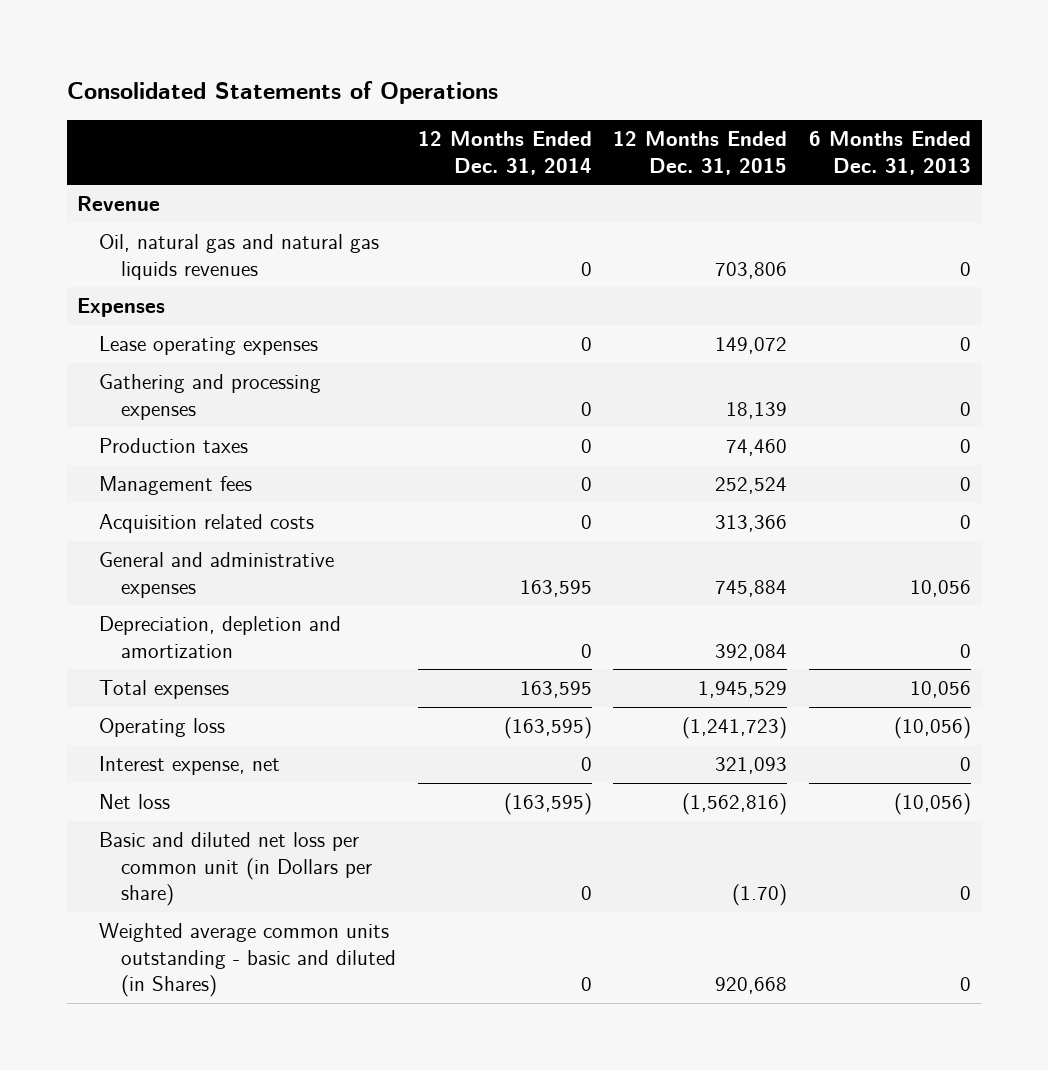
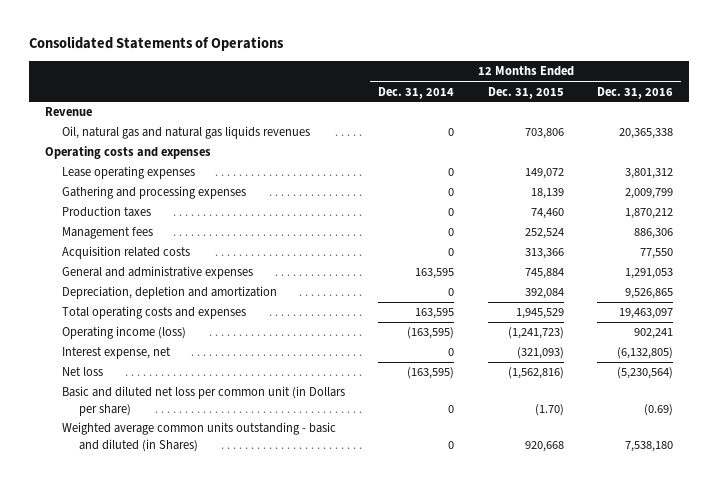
- | 12 Months Ended Dec. 31, 2014 | 12 Months Ended Dec. 31, 2015 | 6 Months Ended Dec. 31, 2013
+ | 12 Months Ended Dec. 31, 2014 | 12 Months Ended Dec. 31, 2015 | 12 Months Ended Dec. 31, 2016
- Expenses
+ Operating costs and expenses
- Total expenses | 163,595 | 1,945,529 | 10,056
- Operating loss | (163,595) | (1,241,723) | (10,056)
- Interest expense, net | 0 | 321,093 | 0
+ Total operating costs and expenses | 163,595 | 1,945,529 | 19,463,097
+ Operating income (loss) | (163,595) | (1,241,723) | 902,241
+ Interest expense, net | 0 | (321,093) | (6,132,805)

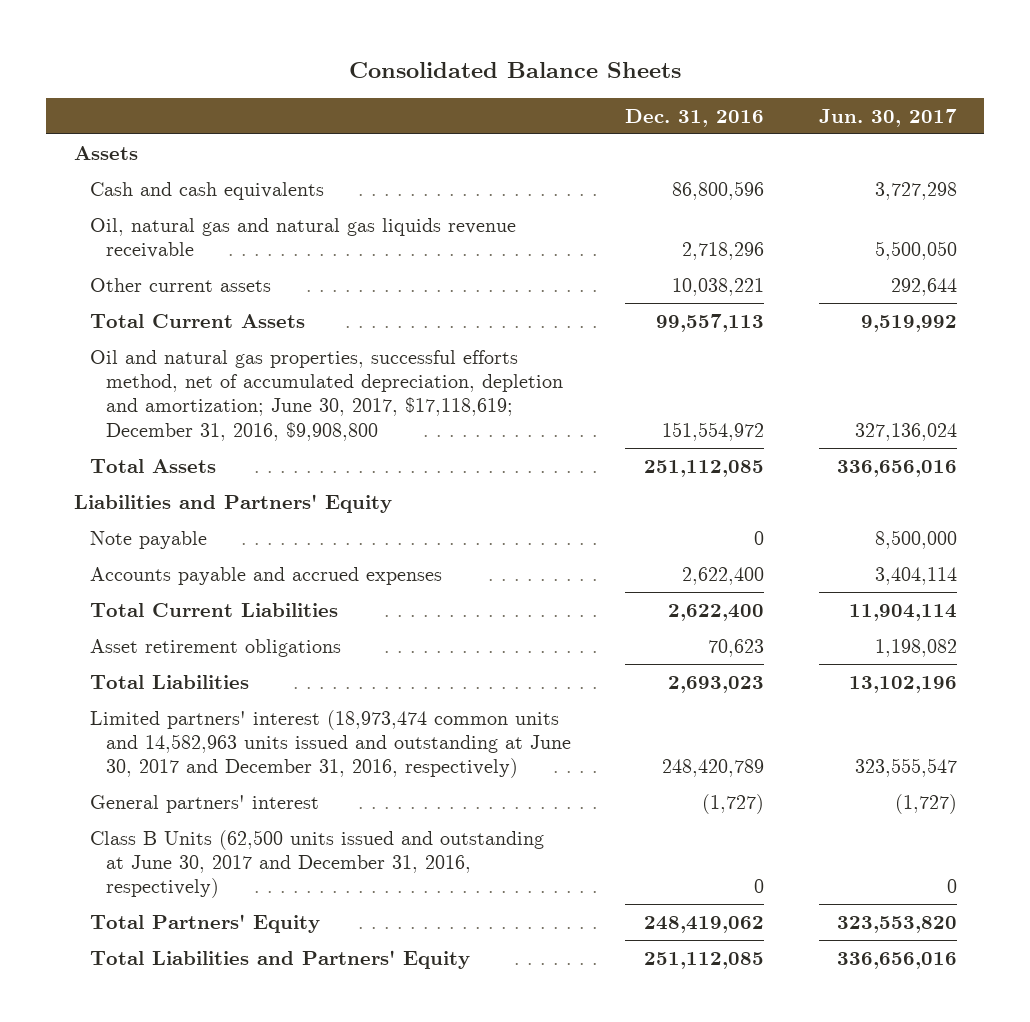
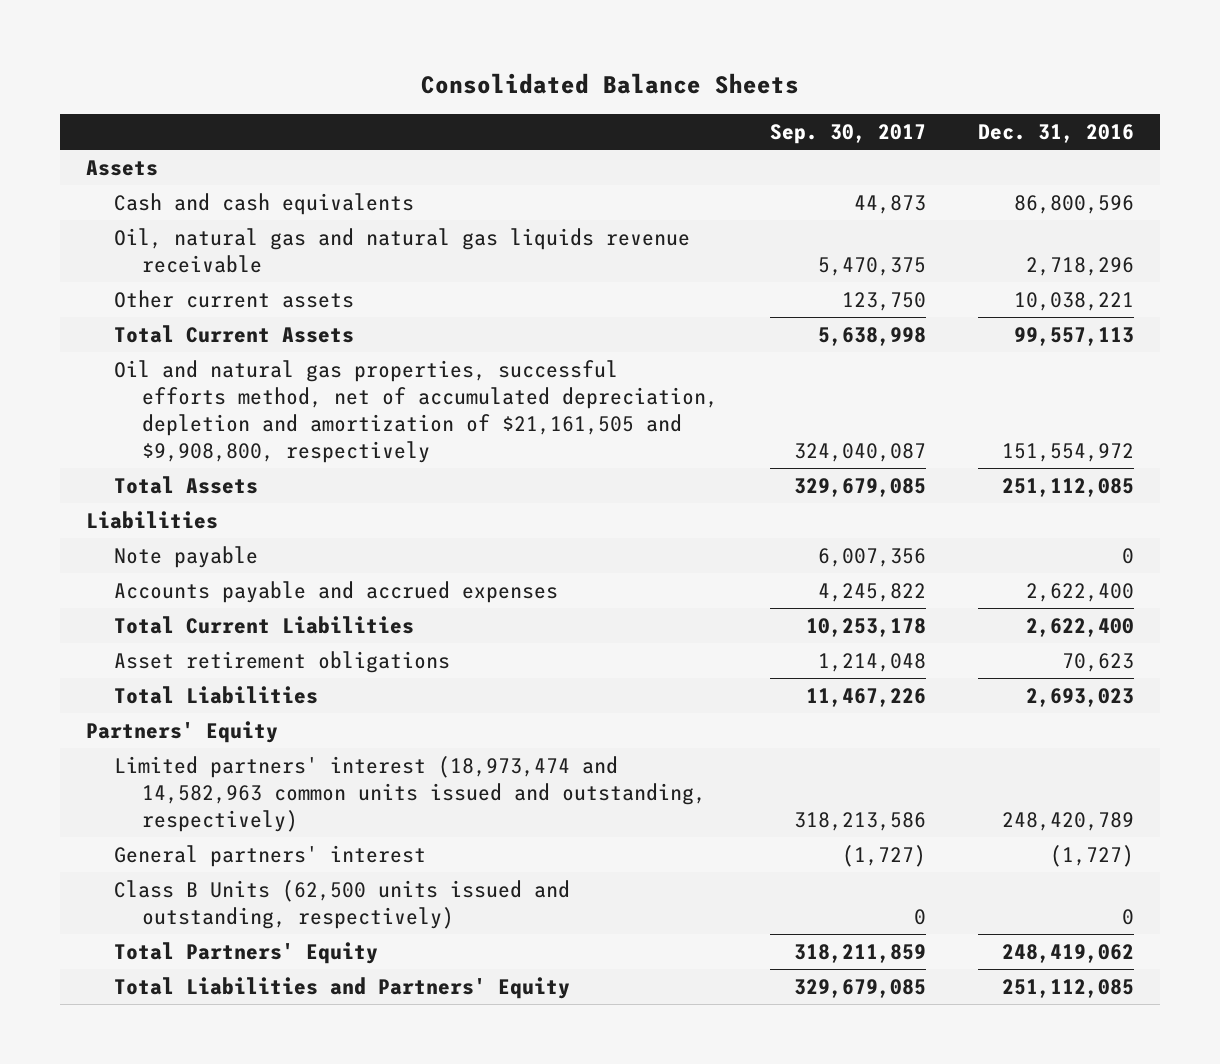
- | Dec. 31, 2016 | Jun. 30, 2017
+ | Sep. 30, 2017 | Dec. 31, 2016
- Oil and natural gas properties, successful efforts method, net of accumulated depreciation, depletion and amortization; June 30, 2017, $17,118,619; December 31, 2016, $9,908,800 | 151,554,972 | 327,136,024
+ Oil and natural gas properties, successful efforts method, net of accumulated depreciation, depletion and amortization of $21,161,505 and $9,908,800, respectively | 324,040,087 | 151,554,972
- Liabilities and Partners' Equity
+ Liabilities
- Limited partners' interest (18,973,474 common units and 14,582,963 units issued and outstanding at June 30, 2017 and December 31, 2016, respectively) | 248,420,789 | 323,555,547
+ Partners' Equity
+ Limited partners' interest (18,973,474 and 14,582,963 common units issued and outstanding, respectively) | 318,213,586 | 248,420,789
- Class B Units (62,500 units issued and outstanding at June 30, 2017 and December 31, 2016, respectively) | 0 | 0
+ Class B Units (62,500 units issued and outstanding, respectively) | 0 | 0

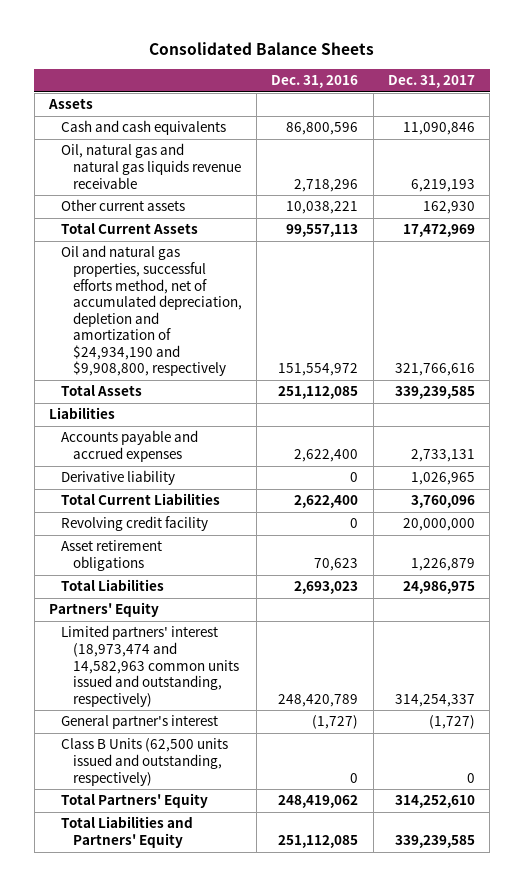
- | Sep. 30, 2017 | Dec. 31, 2016
+ | Dec. 31, 2016 | Dec. 31, 2017
- Oil and natural gas properties, successful efforts method, net of accumulated depreciation, depletion and amortization of $21,161,505 and $9,908,800, respectively | 324,040,087 | 151,554,972
+ Oil and natural gas properties, successful efforts method, net of accumulated depreciation, depletion and amortization of $24,934,190 and $9,908,800, respectively | 151,554,972 | 321,766,616
- Note payable | 6,007,356 | 0
+ Derivative liability | 0 | 1,026,965
+ Revolving credit facility | 0 | 20,000,000
- General partners' interest | (1,727) | (1,727)
+ General partner's interest | (1,727) | (1,727)

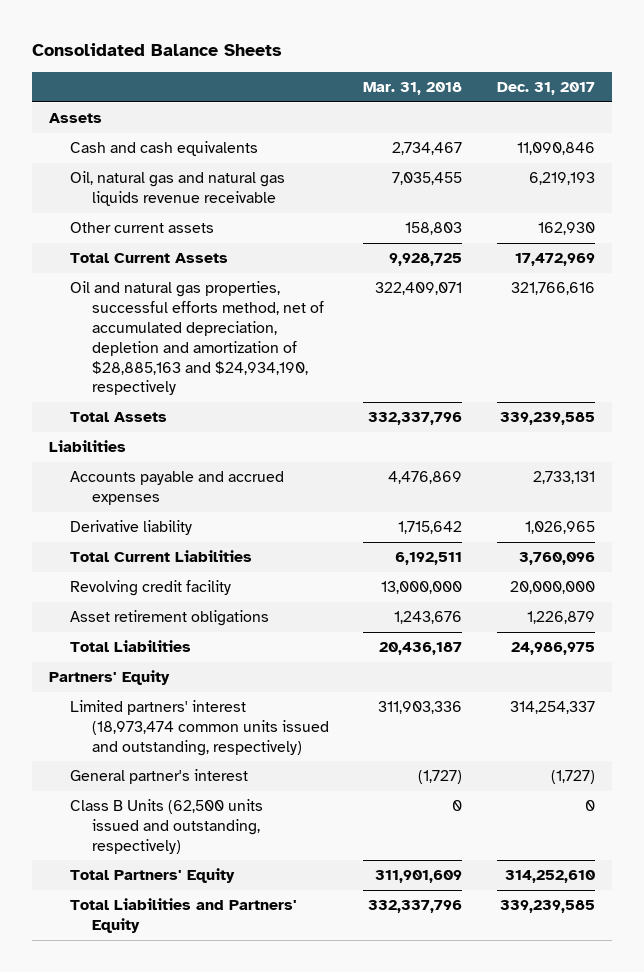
- | Dec. 31, 2016 | Dec. 31, 2017
+ | Mar. 31, 2018 | Dec. 31, 2017
- Oil and natural gas properties, successful efforts method, net of accumulated depreciation, depletion and amortization of $24,934,190 and $9,908,800, respectively | 151,554,972 | 321,766,616
+ Oil and natural gas properties, successful efforts method, net of accumulated depreciation, depletion and amortization of $28,885,163 and $24,934,190, respectively | 322,409,071 | 321,766,616
- Limited partners' interest (18,973,474 and 14,582,963 common units issued and outstanding, respectively) | 248,420,789 | 314,254,337
+ Limited partners' interest (18,973,474 common units issued and outstanding, respectively) | 311,903,336 | 314,254,337

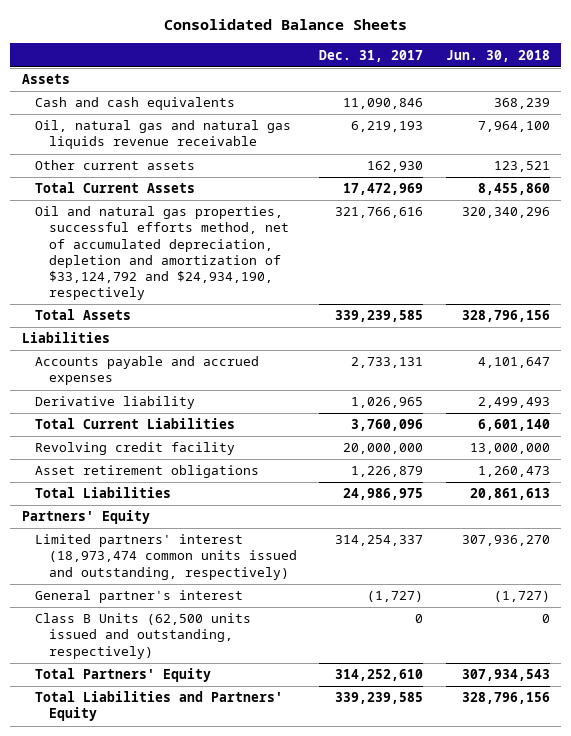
- | Mar. 31, 2018 | Dec. 31, 2017
+ | Dec. 31, 2017 | Jun. 30, 2018
- Oil and natural gas properties, successful efforts method, net of accumulated depreciation, depletion and amortization of $28,885,163 and $24,934,190, respectively | 322,409,071 | 321,766,616
+ Oil and natural gas properties, successful efforts method, net of accumulated depreciation, depletion and amortization of $33,124,792 and $24,934,190, respectively | 321,766,616 | 320,340,296

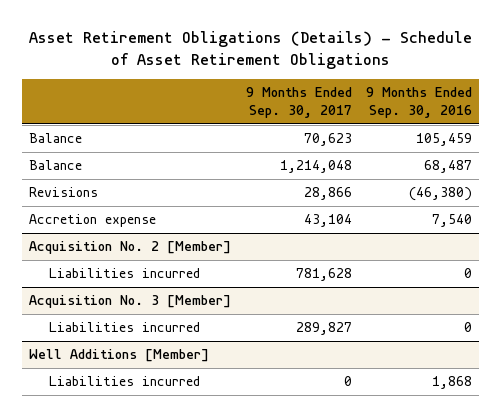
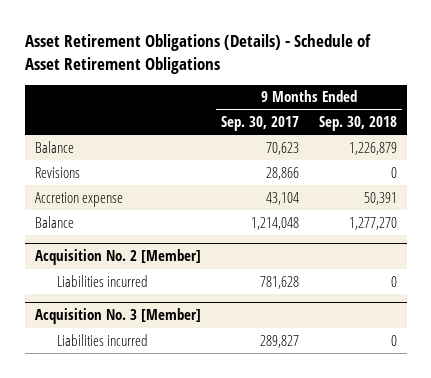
- | 9 Months Ended Sep. 30, 2017 | 9 Months Ended Sep. 30, 2016
+ | 9 Months Ended Sep. 30, 2017 | 9 Months Ended Sep. 30, 2018
moved down: Balance | 1,214,048 | 1,277,270
- Well Additions [Member]
- Liabilities incurred | 0 | 1,868

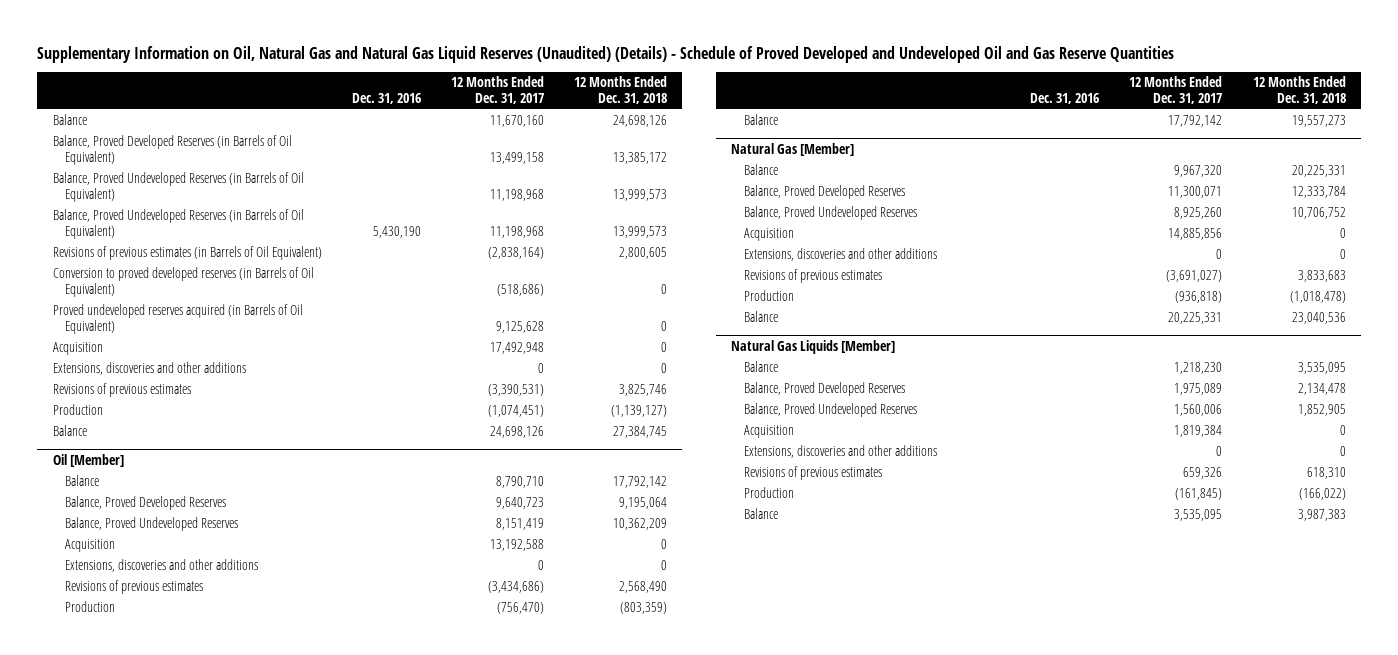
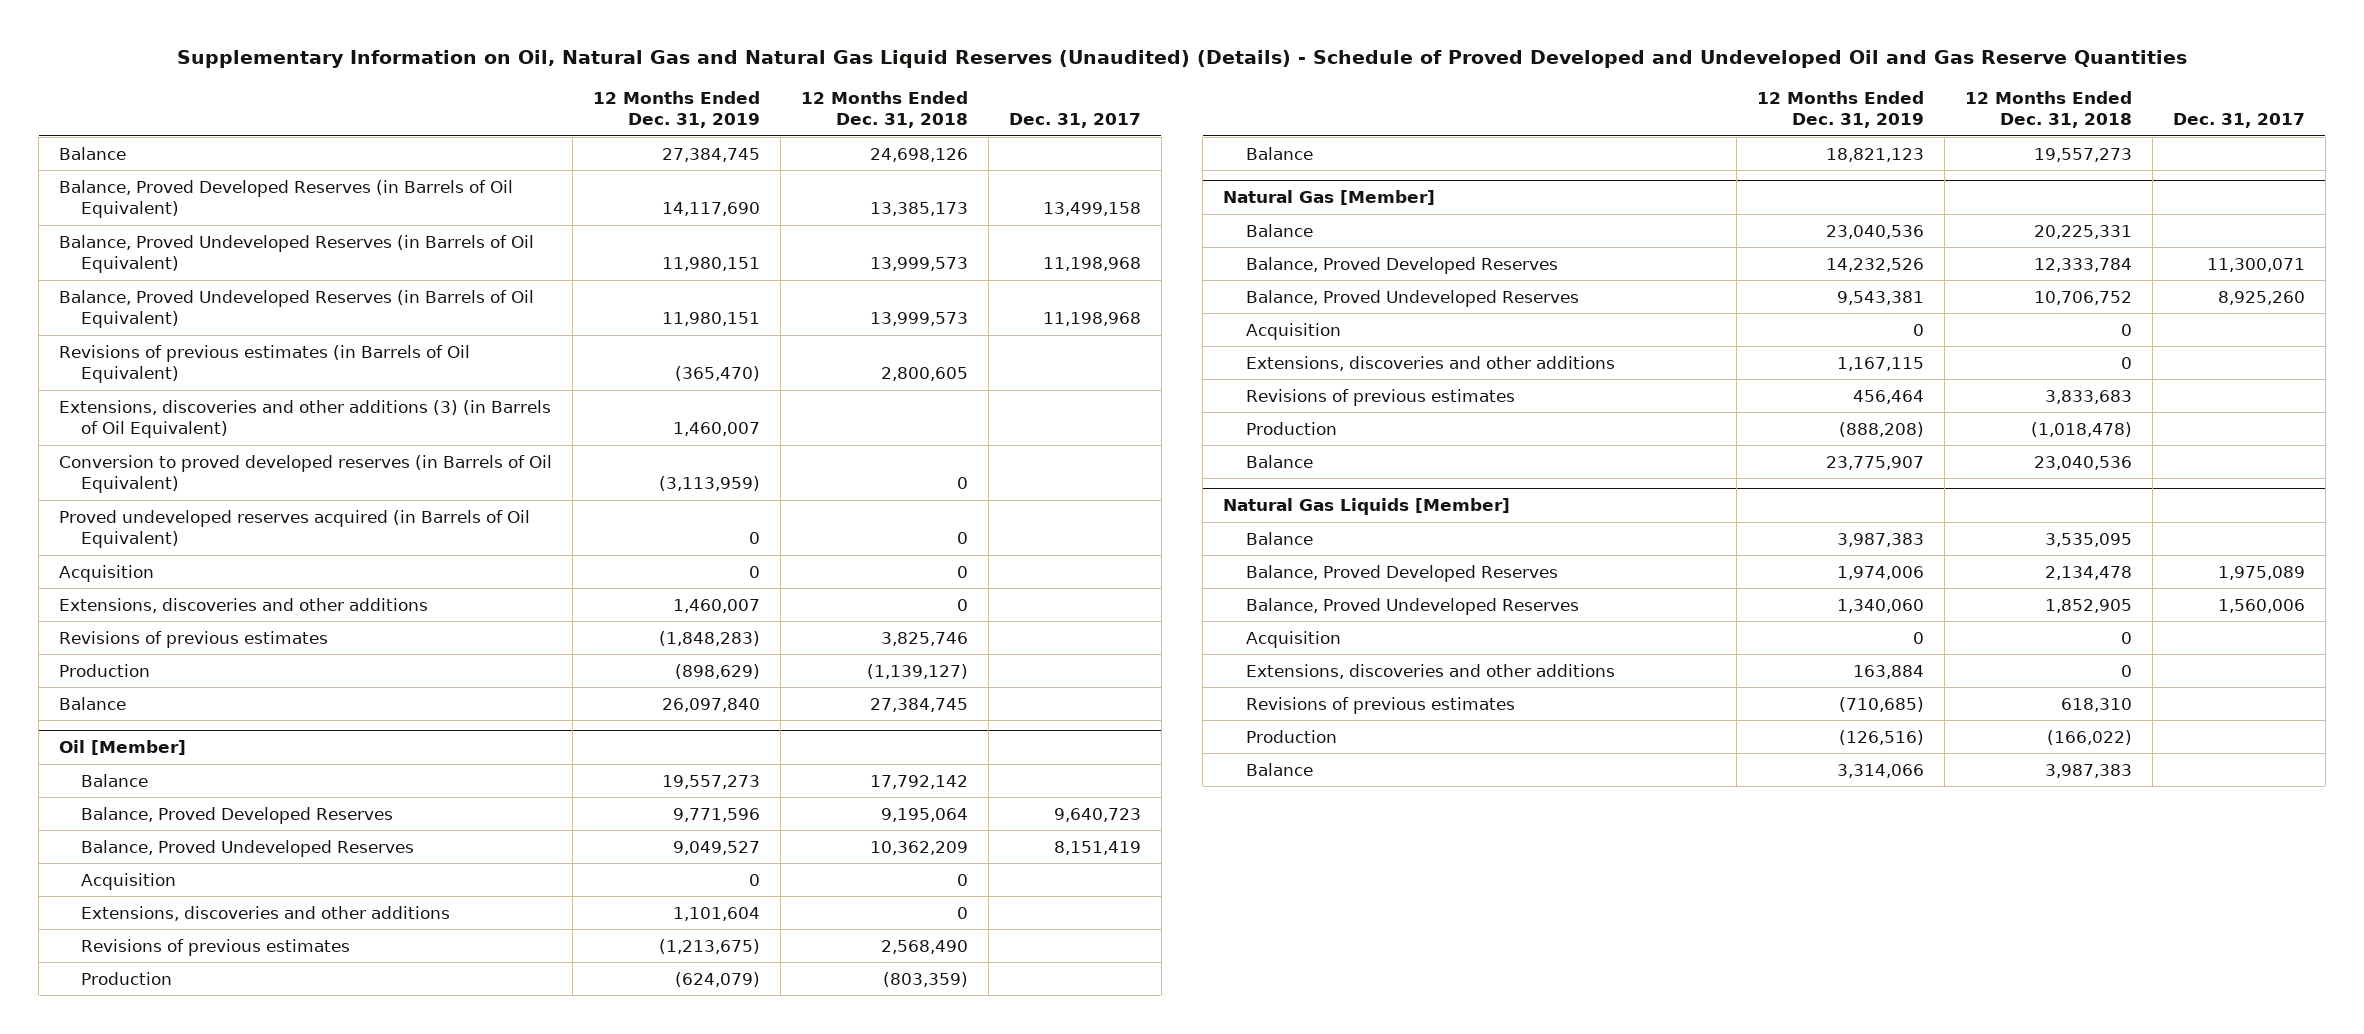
- | Dec. 31, 2016 | 12 Months Ended Dec. 31, 2017 | 12 Months Ended Dec. 31, 2018
+ | 12 Months Ended Dec. 31, 2019 | 12 Months Ended Dec. 31, 2018 | Dec. 31, 2017
- Balance, Proved Developed Reserves (in Barrels of Oil Equivalent) | | 13,499,158 | 13,385,172
+ Balance, Proved Developed Reserves (in Barrels of Oil Equivalent) | 14,117,690 | 13,385,173 | 13,499,158
+ Extensions, discoveries and other additions (3) (in Barrels of Oil Equivalent) | 1,460,007 | |

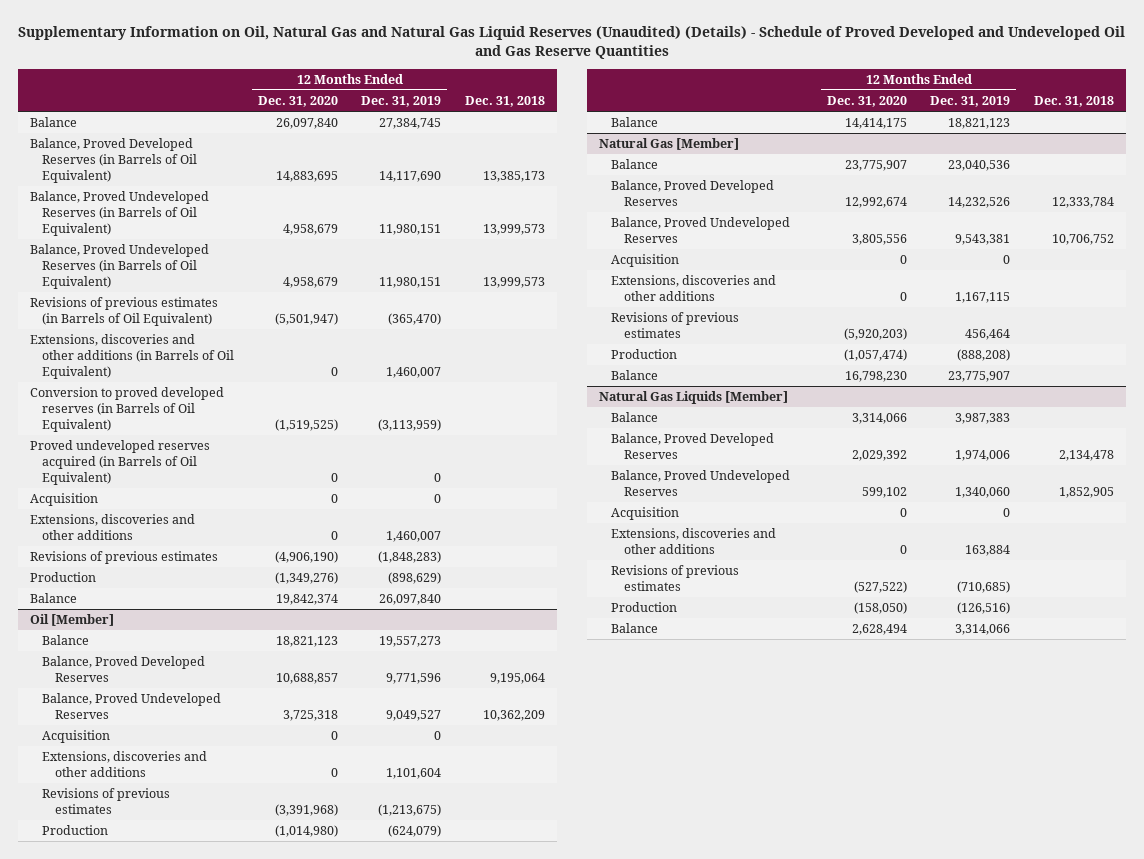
- | 12 Months Ended Dec. 31, 2019 | 12 Months Ended Dec. 31, 2018 | Dec. 31, 2017
+ | 12 Months Ended Dec. 31, 2020 | 12 Months Ended Dec. 31, 2019 | Dec. 31, 2018
- Extensions, discoveries and other additions (3) (in Barrels of Oil Equivalent) | 1,460,007 | |
+ Extensions, discoveries and other additions (in Barrels of Oil Equivalent) | 0 | 1,460,007 |

